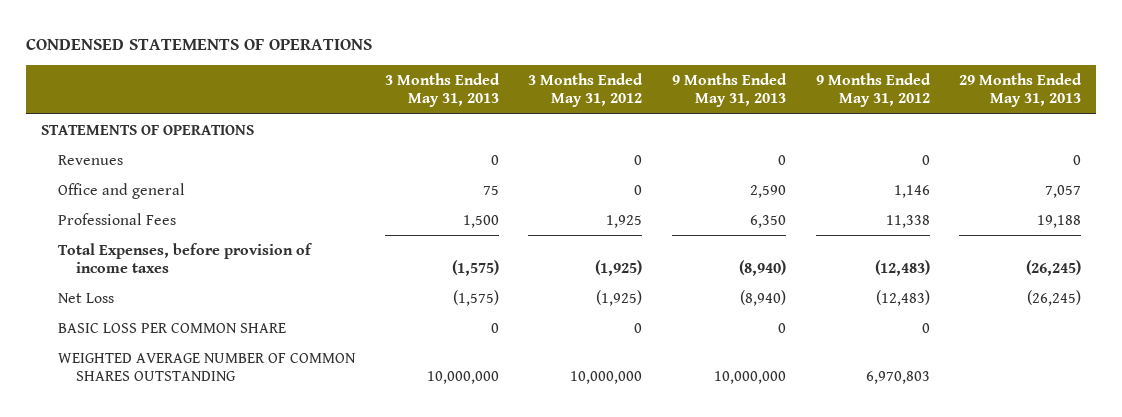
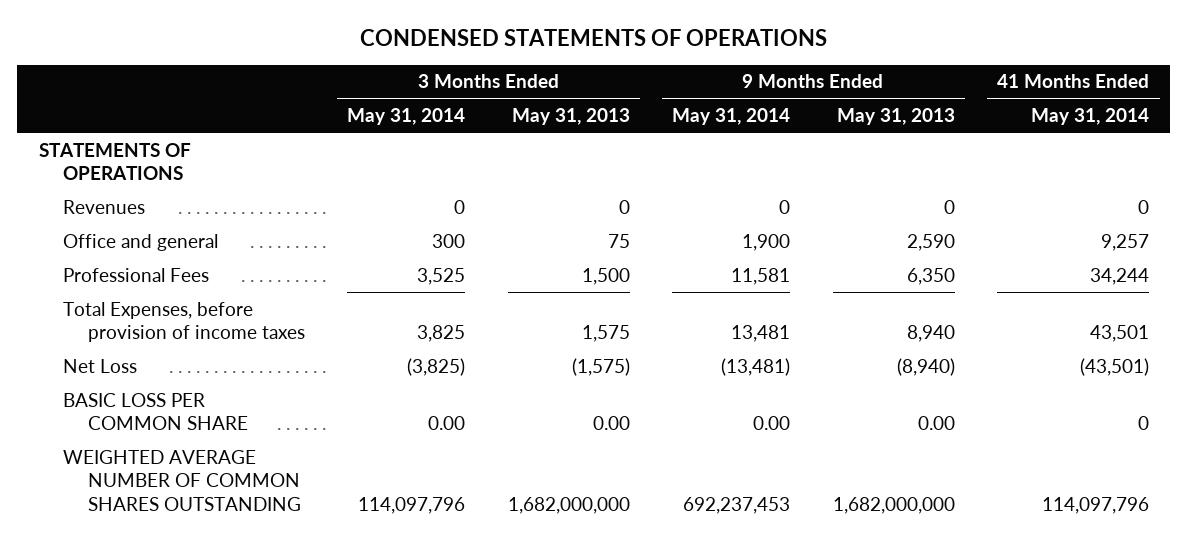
- | 3 Months Ended May 31, 2013 | 3 Months Ended May 31, 2012 | 9 Months Ended May 31, 2013 | 9 Months Ended May 31, 2012 | 29 Months Ended May 31, 2013
+ | 3 Months Ended May 31, 2014 | 3 Months Ended May 31, 2013 | 9 Months Ended May 31, 2014 | 9 Months Ended May 31, 2013 | 41 Months Ended May 31, 2014
- Total Expenses, before provision of income taxes | (1,575) | (1,925) | (8,940) | (12,483) | (26,245)
+ Total Expenses, before provision of income taxes | 3,825 | 1,575 | 13,481 | 8,940 | 43,501
- BASIC LOSS PER COMMON SHARE | 0 | 0 | 0 | 0 |
- WEIGHTED AVERAGE NUMBER OF COMMON SHARES OUTSTANDING | 10,000,000 | 10,000,000 | 10,000,000 | 6,970,803 |
+ BASIC LOSS PER COMMON SHARE | 0.00 | 0.00 | 0.00 | 0.00 | 0
+ WEIGHTED AVERAGE NUMBER OF COMMON SHARES OUTSTANDING | 114,097,796 | 1,682,000,000 | 692,237,453 | 1,682,000,000 | 114,097,796

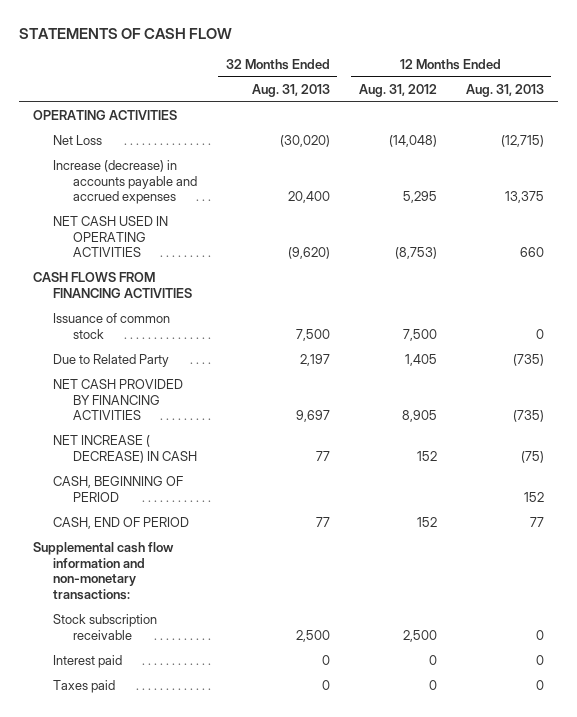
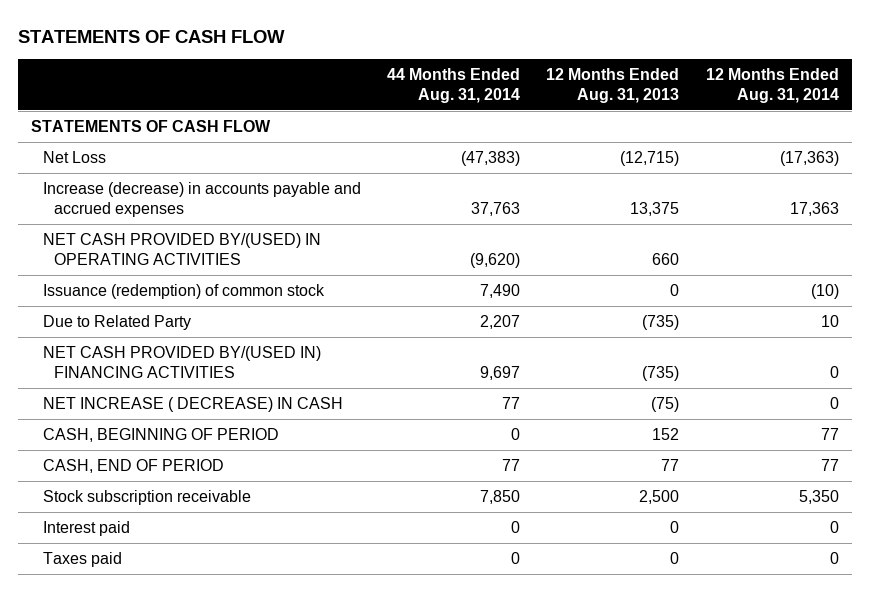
- | 32 Months Ended Aug. 31, 2013 | 12 Months Ended Aug. 31, 2012 | 12 Months Ended Aug. 31, 2013
+ | 44 Months Ended Aug. 31, 2014 | 12 Months Ended Aug. 31, 2013 | 12 Months Ended Aug. 31, 2014
- OPERATING ACTIVITIES
+ STATEMENTS OF CASH FLOW
- NET CASH USED IN OPERATING ACTIVITIES | (9,620) | (8,753) | 660
- CASH FLOWS FROM FINANCING ACTIVITIES
- Issuance of common stock | 7,500 | 7,500 | 0
+ NET CASH PROVIDED BY/(USED) IN OPERATING ACTIVITIES | (9,620) | 660 |
+ Issuance (redemption) of common stock | 7,490 | 0 | (10)
- NET CASH PROVIDED BY FINANCING ACTIVITIES | 9,697 | 8,905 | (735)
+ NET CASH PROVIDED BY/(USED IN) FINANCING ACTIVITIES | 9,697 | (735) | 0
- Supplemental cash flow information and non-monetary transactions:
- Stock subscription receivable | 2,500 | 2,500 | 0
+ Stock subscription receivable | 7,850 | 2,500 | 5,350

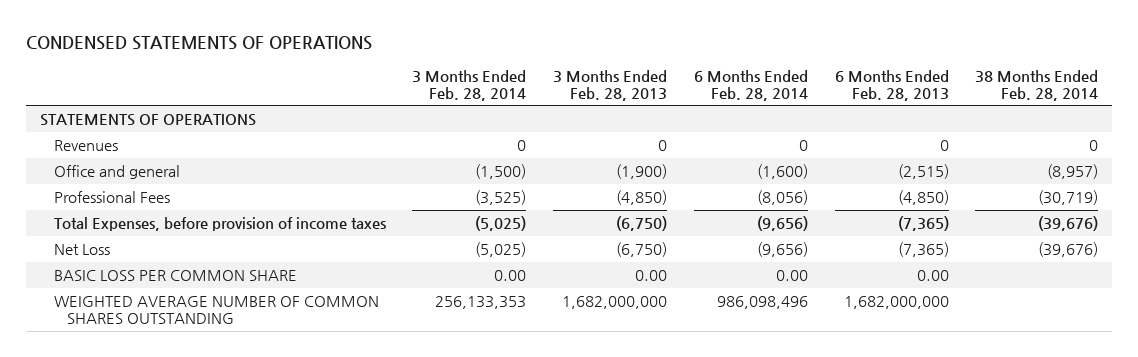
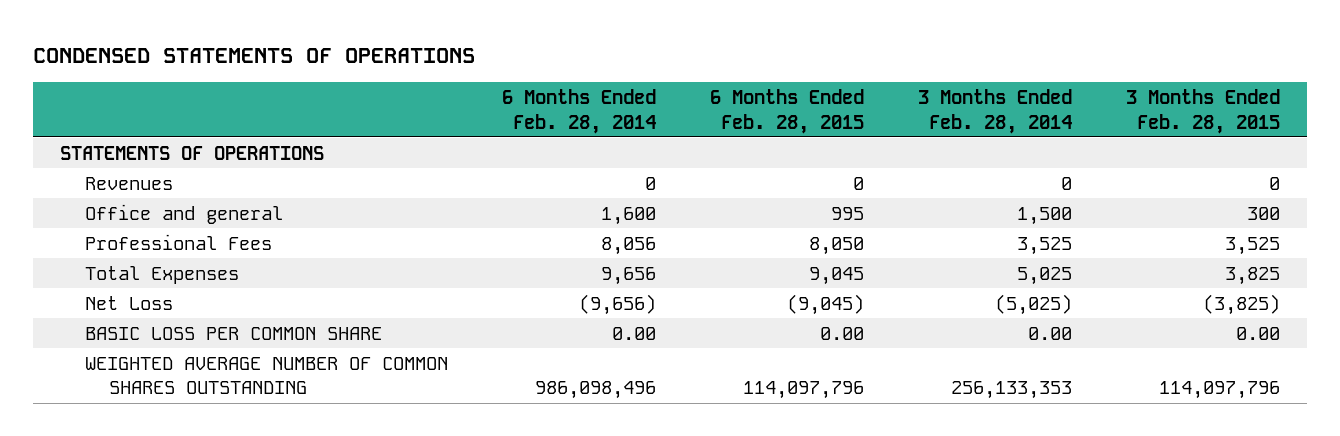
- | 3 Months Ended Feb. 28, 2014 | 3 Months Ended Feb. 28, 2013 | 6 Months Ended Feb. 28, 2014 | 6 Months Ended Feb. 28, 2013 | 38 Months Ended Feb. 28, 2014
+ | 6 Months Ended Feb. 28, 2014 | 6 Months Ended Feb. 28, 2015 | 3 Months Ended Feb. 28, 2014 | 3 Months Ended Feb. 28, 2015
- Office and general | (1,500) | (1,900) | (1,600) | (2,515) | (8,957)
- Professional Fees | (3,525) | (4,850) | (8,056) | (4,850) | (30,719)
- Total Expenses, before provision of income taxes | (5,025) | (6,750) | (9,656) | (7,365) | (39,676)
+ Office and general | 1,600 | 995 | 1,500 | 300
+ Professional Fees | 8,056 | 8,050 | 3,525 | 3,525
+ Total Expenses | 9,656 | 9,045 | 5,025 | 3,825

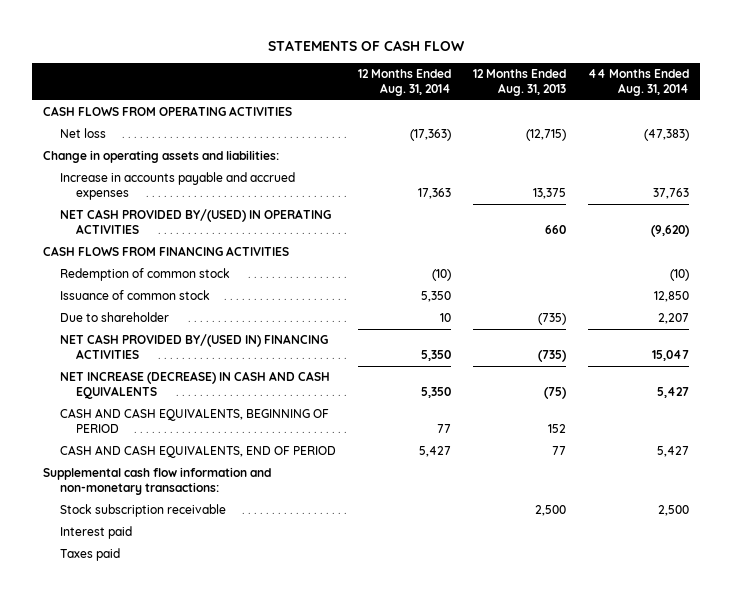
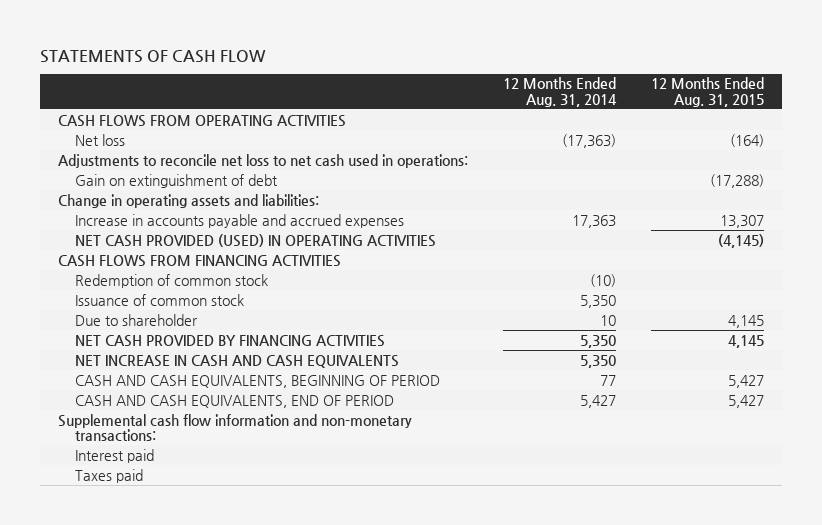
- | 12 Months Ended Aug. 31, 2014 | 12 Months Ended Aug. 31, 2013 | 44 Months Ended Aug. 31, 2014
+ | 12 Months Ended Aug. 31, 2014 | 12 Months Ended Aug. 31, 2015
+ Adjustments to reconcile net loss to net cash used in operations:
+ Gain on extinguishment of debt | | (17,288)
- NET CASH PROVIDED BY/(USED) IN OPERATING ACTIVITIES | | 660 | (9,620)
+ NET CASH PROVIDED (USED) IN OPERATING ACTIVITIES | | (4,145)
- NET CASH PROVIDED BY/(USED IN) FINANCING ACTIVITIES | 5,350 | (735) | 15,047
- NET INCREASE (DECREASE) IN CASH AND CASH EQUIVALENTS | 5,350 | (75) | 5,427
+ NET CASH PROVIDED BY FINANCING ACTIVITIES | 5,350 | 4,145
+ NET INCREASE IN CASH AND CASH EQUIVALENTS | 5,350 |
- Stock subscription receivable | | 2,500 | 2,500

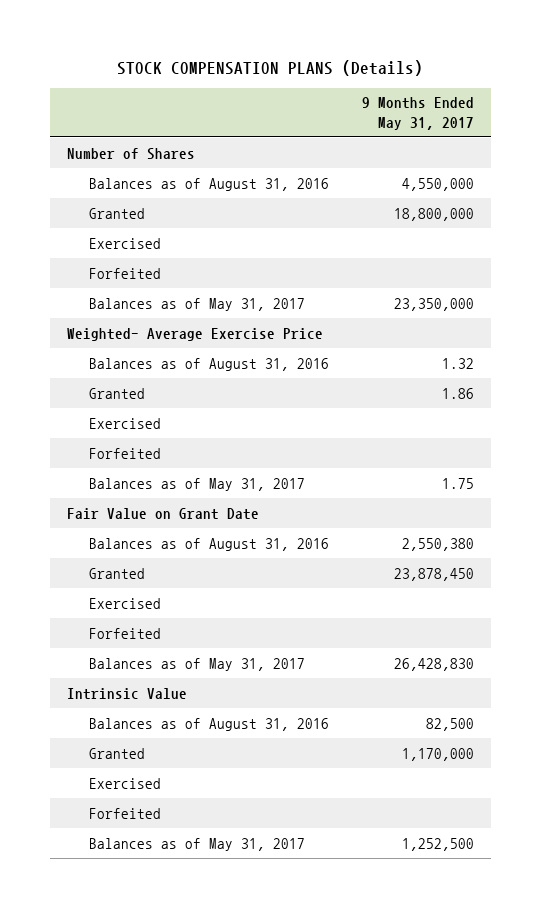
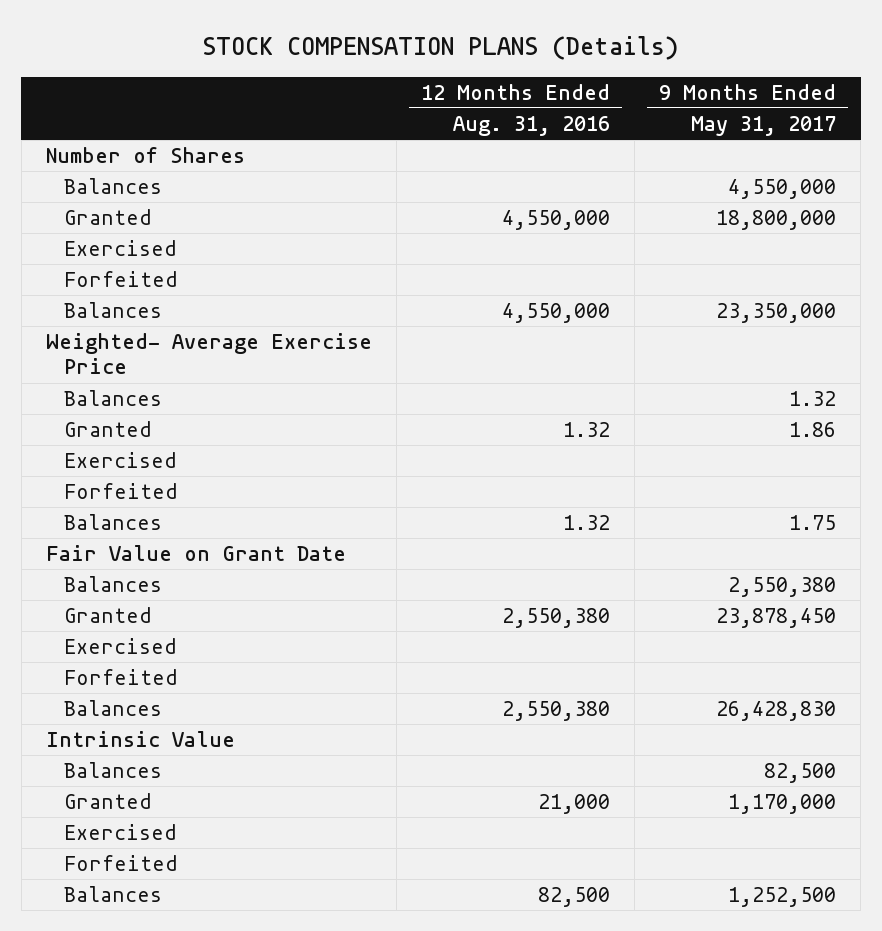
- | 9 Months Ended May 31, 2017
+ | 12 Months Ended Aug. 31, 2016 | 9 Months Ended May 31, 2017
- Balances as of August 31, 2016 | 4,550,000
+ Balances | | 4,550,000
- Balances as of May 31, 2017 | 23,350,000
+ Balances | 4,550,000 | 23,350,000
- Balances as of August 31, 2016 | 1.32
+ Balances | | 1.32
- Balances as of May 31, 2017 | 1.75
+ Balances | 1.32 | 1.75
- Balances as of August 31, 2016 | 2,550,380
+ Balances | | 2,550,380
- Balances as of May 31, 2017 | 26,428,830
+ Balances | 2,550,380 | 26,428,830
- Balances as of August 31, 2016 | 82,500
+ Balances | | 82,500
- Balances as of May 31, 2017 | 1,252,500
+ Balances | 82,500 | 1,252,500

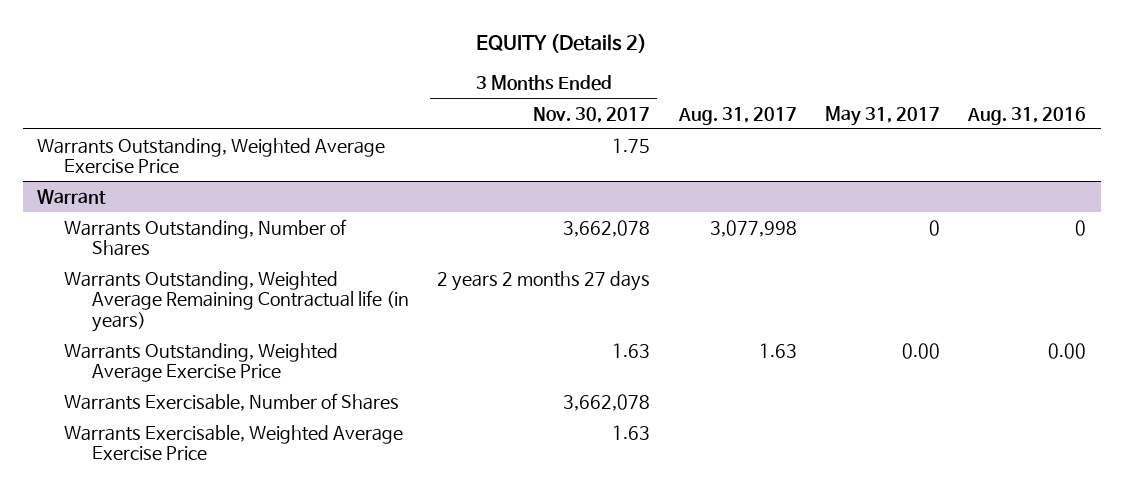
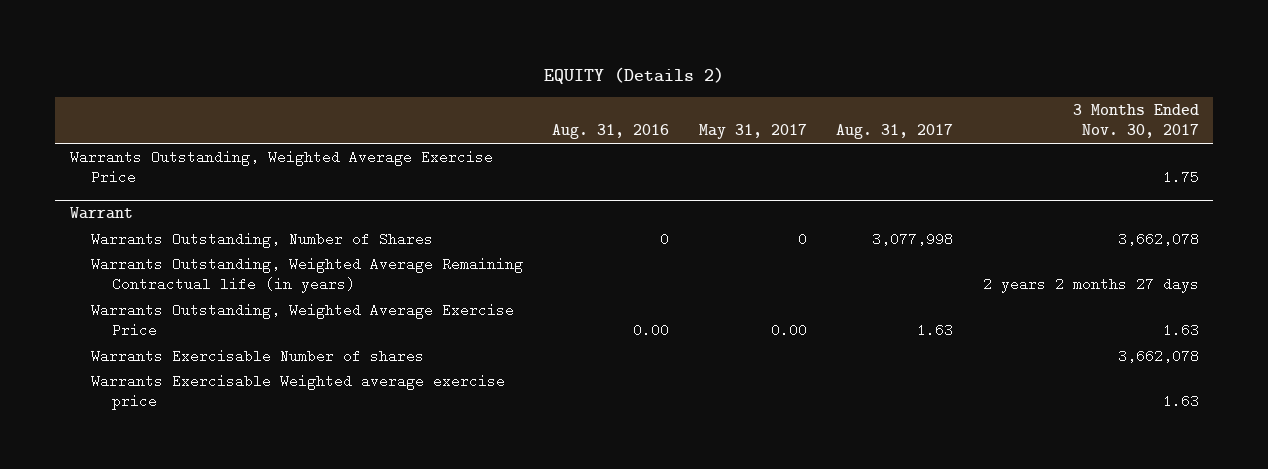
- | 3 Months Ended Nov. 30, 2017 | Aug. 31, 2017 | May 31, 2017 | Aug. 31, 2016
+ | Aug. 31, 2016 | May 31, 2017 | Aug. 31, 2017 | 3 Months Ended Nov. 30, 2017
@ Warrant
- Warrants Exercisable, Number of Shares | 3,662,078 | | |
- Warrants Exercisable, Weighted Average Exercise Price | 1.63 | | |
+ Warrants Exercisable Number of shares | | | | 3,662,078
+ Warrants Exercisable Weighted average exercise price | | | | 1.63

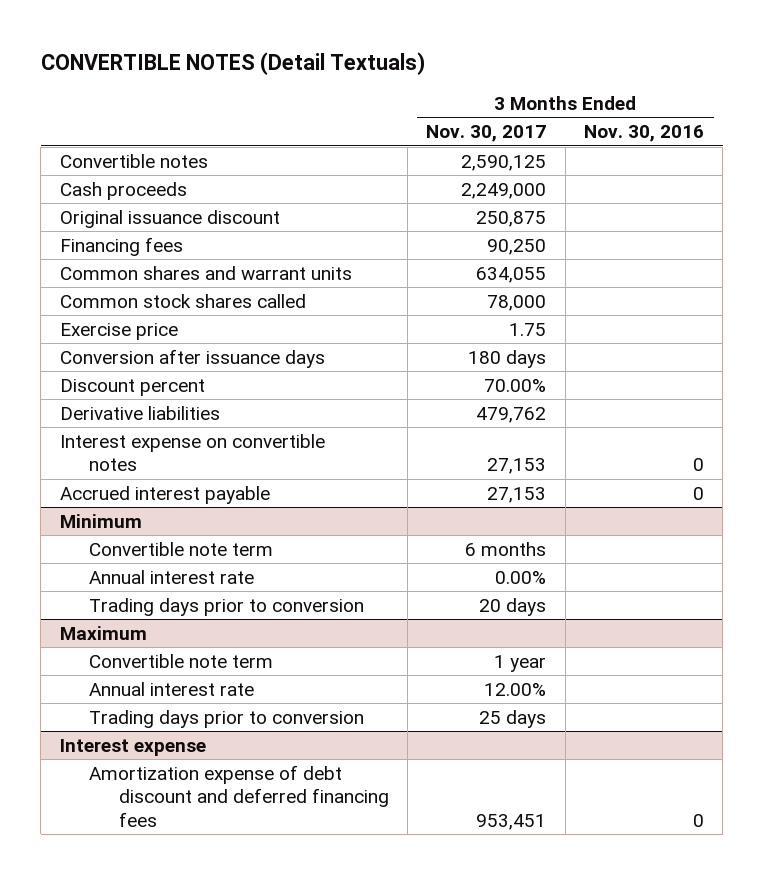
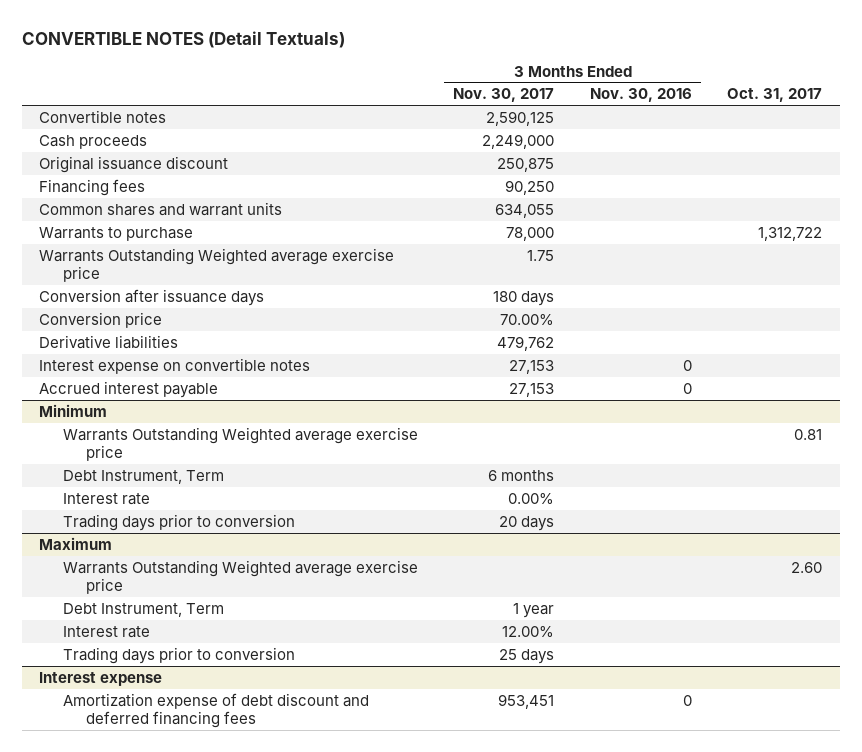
- | 3 Months Ended Nov. 30, 2017 | 3 Months Ended Nov. 30, 2016
+ | 3 Months Ended Nov. 30, 2017 | 3 Months Ended Nov. 30, 2016 | Oct. 31, 2017
- Common stock shares called | 78,000 |
- Exercise price | 1.75 |
+ Warrants to purchase | 78,000 | | 1,312,722
+ Warrants Outstanding Weighted average exercise price | 1.75 | |
- Discount percent | 70.00% |
+ Conversion price | 70.00% | |
@ Minimum
- Convertible note term | 6 months |
- Annual interest rate | 0.00% |
+ Warrants Outstanding Weighted average exercise price | | | 0.81
+ Debt Instrument, Term | 6 months | |
+ Interest rate | 0.00% | |
@ Maximum
- Convertible note term | 1 year |
- Annual interest rate | 12.00% |
+ Warrants Outstanding Weighted average exercise price | | | 2.60
+ Debt Instrument, Term | 1 year | |
+ Interest rate | 12.00% | |

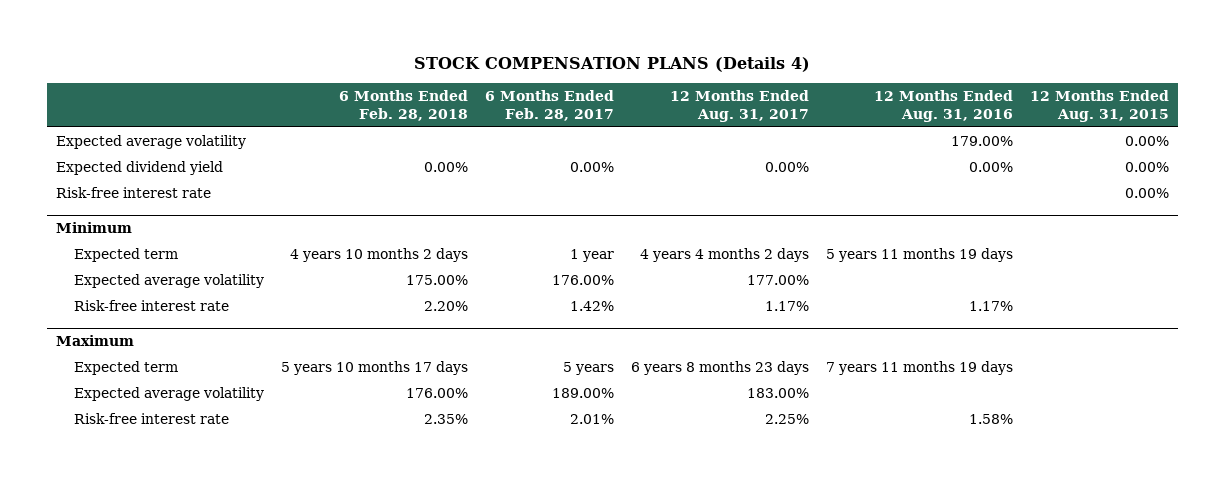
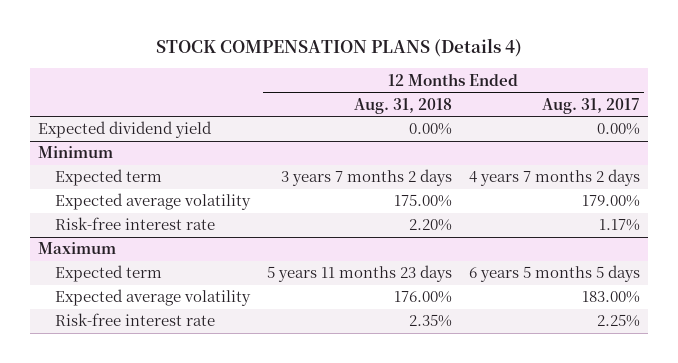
- | 6 Months Ended Feb. 28, 2018 | 6 Months Ended Feb. 28, 2017 | 12 Months Ended Aug. 31, 2017 | 12 Months Ended Aug. 31, 2016 | 12 Months Ended Aug. 31, 2015
+ | 12 Months Ended Aug. 31, 2018 | 12 Months Ended Aug. 31, 2017
- Expected average volatility | | | | 179.00% | 0.00%
- Risk-free interest rate | | | | | 0.00%
@ Minimum
- Expected term | 4 years 10 months 2 days | 1 year | 4 years 4 months 2 days | 5 years 11 months 19 days |
- Expected average volatility | 175.00% | 176.00% | 177.00% | |
+ Expected term | 3 years 7 months 2 days | 4 years 7 months 2 days
+ Expected average volatility | 175.00% | 179.00%
@ Maximum
- Expected term | 5 years 10 months 17 days | 5 years | 6 years 8 months 23 days | 7 years 11 months 19 days |
+ Expected term | 5 years 11 months 23 days | 6 years 5 months 5 days

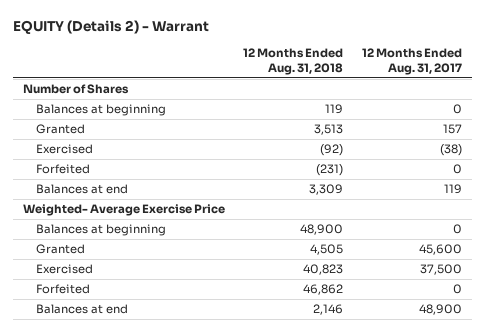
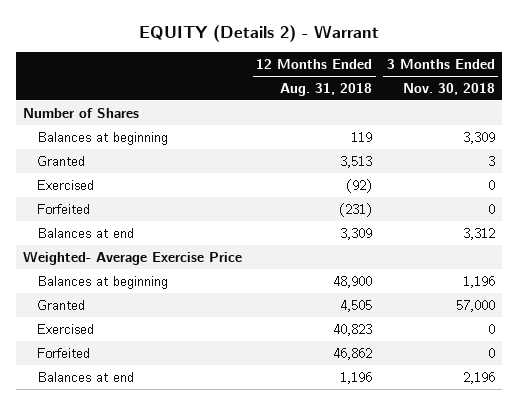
- | 12 Months Ended Aug. 31, 2018 | 12 Months Ended Aug. 31, 2017
+ | 12 Months Ended Aug. 31, 2018 | 3 Months Ended Nov. 30, 2018
- Balances at end | 2,146 | 48,900
+ Balances at end | 1,196 | 2,196

